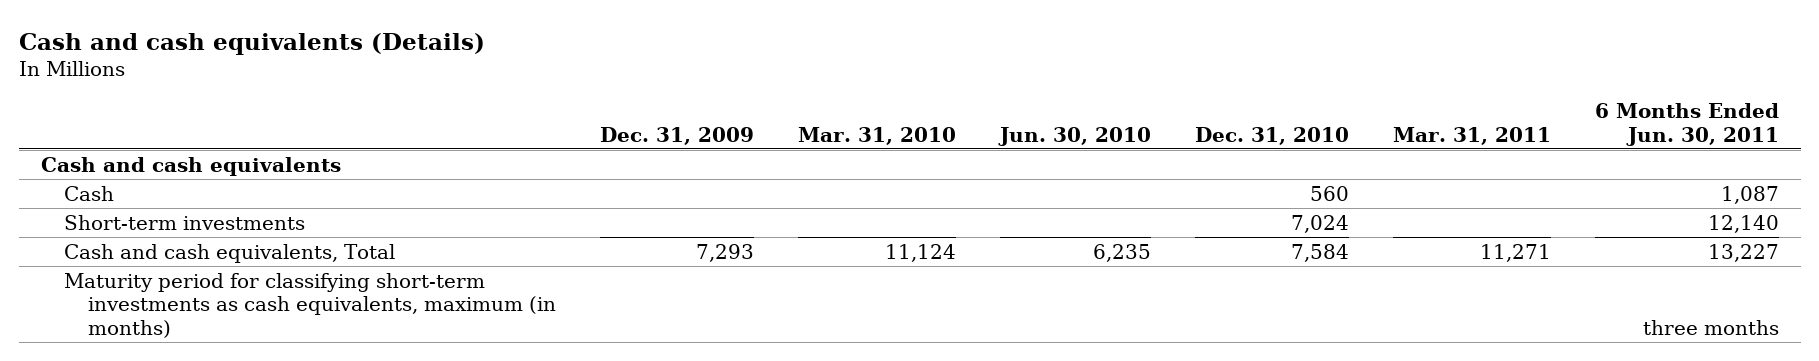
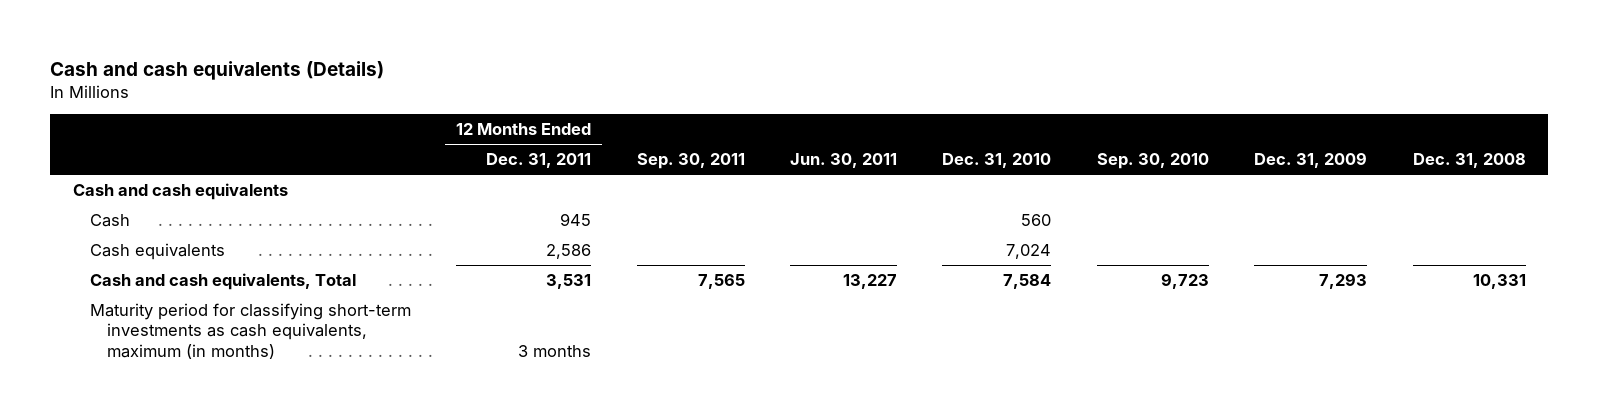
- | Dec. 31, 2009 | Mar. 31, 2010 | Jun. 30, 2010 | Dec. 31, 2010 | Mar. 31, 2011 | 6 Months Ended Jun. 30, 2011
+ | 12 Months Ended Dec. 31, 2011 | Sep. 30, 2011 | Jun. 30, 2011 | Dec. 31, 2010 | Sep. 30, 2010 | Dec. 31, 2009 | Dec. 31, 2008
- Short-term investments | | | | 7,024 | | 12,140
+ Cash equivalents | 2,586 | | | 7,024 | | |

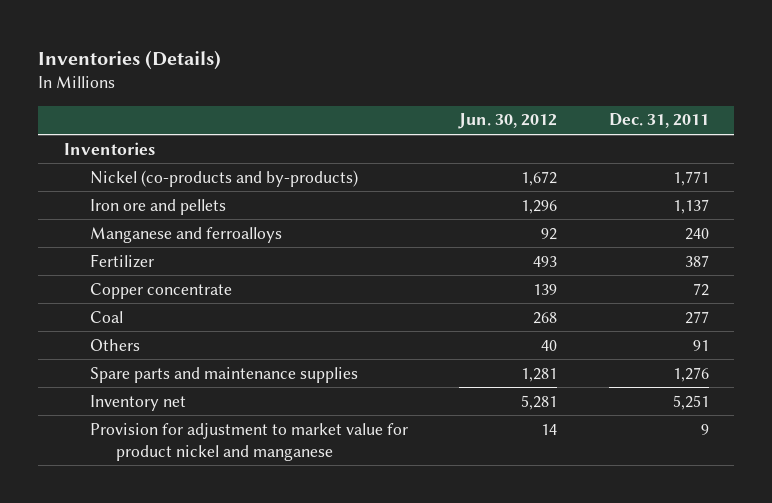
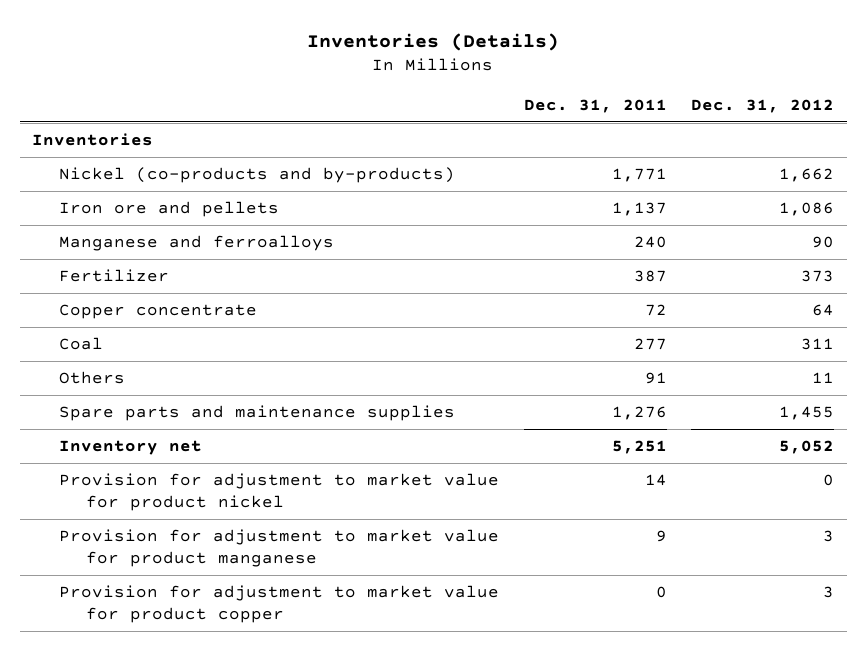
- | Jun. 30, 2012 | Dec. 31, 2011
+ | Dec. 31, 2011 | Dec. 31, 2012
- Provision for adjustment to market value for product nickel and manganese | 14 | 9
+ Provision for adjustment to market value for product nickel | 14 | 0
+ Provision for adjustment to market value for product manganese | 9 | 3
+ Provision for adjustment to market value for product copper | 0 | 3

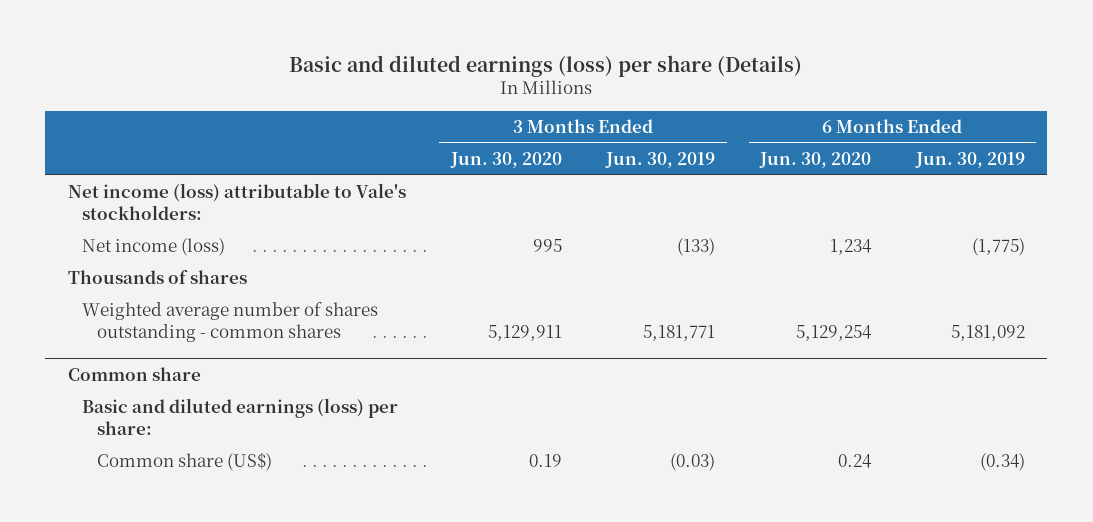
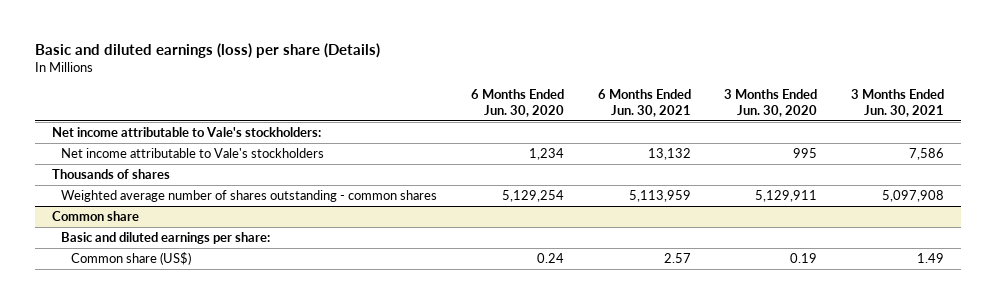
- | 3 Months Ended Jun. 30, 2020 | 3 Months Ended Jun. 30, 2019 | 6 Months Ended Jun. 30, 2020 | 6 Months Ended Jun. 30, 2019
+ | 6 Months Ended Jun. 30, 2020 | 6 Months Ended Jun. 30, 2021 | 3 Months Ended Jun. 30, 2020 | 3 Months Ended Jun. 30, 2021
- Net income (loss) attributable to Vale's stockholders:
- Net income (loss) | 995 | (133) | 1,234 | (1,775)
+ Net income attributable to Vale's stockholders:
+ Net income attributable to Vale's stockholders | 1,234 | 13,132 | 995 | 7,586
@ Common share
- Basic and diluted earnings (loss) per share:
+ Basic and diluted earnings per share:

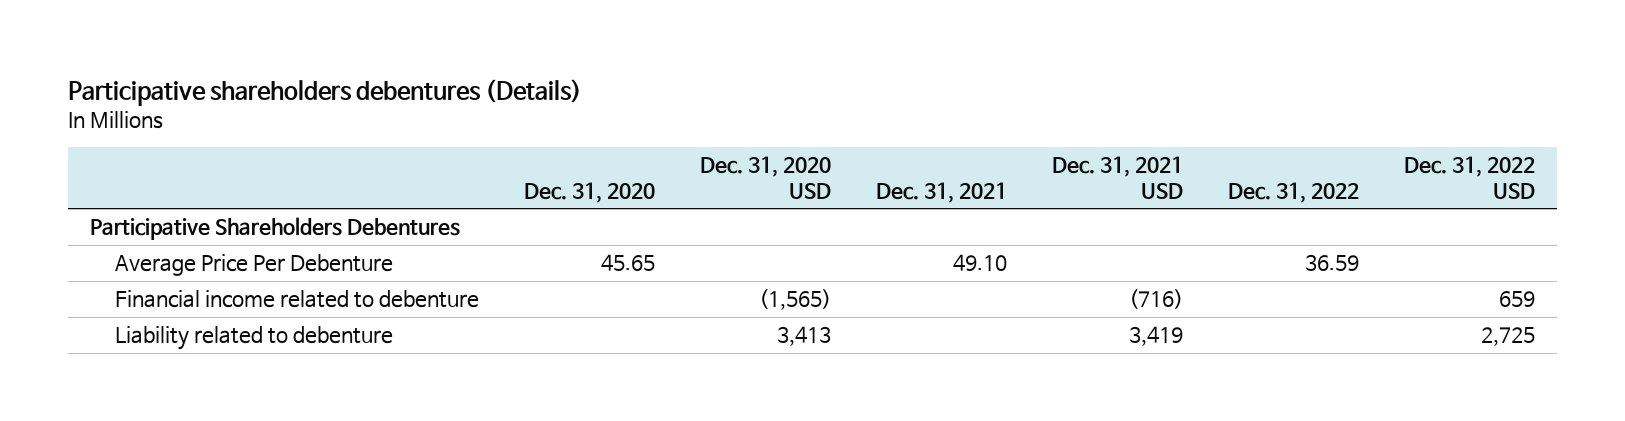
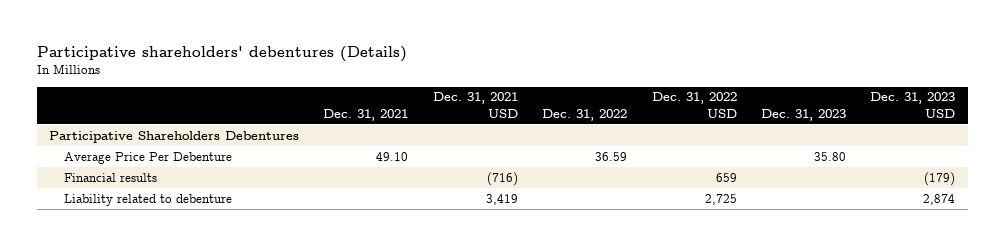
- Participative shareholders debentures (Details)
+ Participative shareholders' debentures (Details)
- | Dec. 31, 2020 | Dec. 31, 2020 USD | Dec. 31, 2021 | Dec. 31, 2021 USD | Dec. 31, 2022 | Dec. 31, 2022 USD
+ | Dec. 31, 2021 | Dec. 31, 2021 USD | Dec. 31, 2022 | Dec. 31, 2022 USD | Dec. 31, 2023 | Dec. 31, 2023 USD
- Financial income related to debenture | | (1,565) | | (716) | | 659
+ Financial results | | (716) | | 659 | | (179)

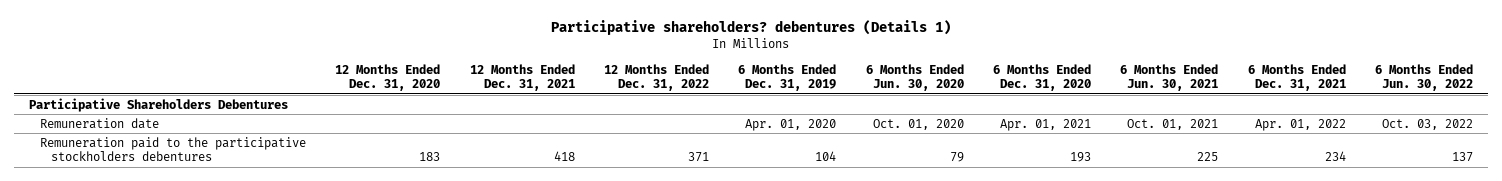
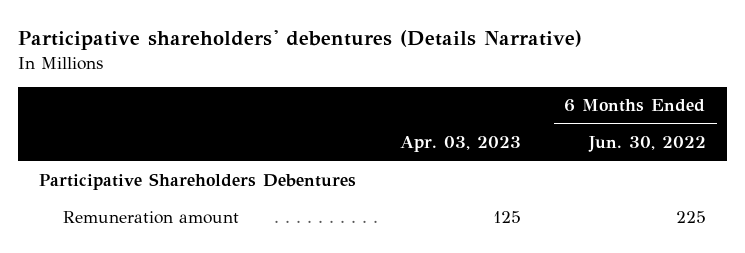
- Participative shareholders? debentures (Details 1)
+ Participative shareholders' debentures (Details Narrative)
- | 12 Months Ended Dec. 31, 2020 | 12 Months Ended Dec. 31, 2021 | 12 Months Ended Dec. 31, 2022 | 6 Months Ended Dec. 31, 2019 | 6 Months Ended Jun. 30, 2020 | 6 Months Ended Dec. 31, 2020 | 6 Months Ended Jun. 30, 2021 | 6 Months Ended Dec. 31, 2021 | 6 Months Ended Jun. 30, 2022
+ | Apr. 03, 2023 | 6 Months Ended Jun. 30, 2022
- Remuneration date | | | | Apr. 01, 2020 | Oct. 01, 2020 | Apr. 01, 2021 | Oct. 01, 2021 | Apr. 01, 2022 | Oct. 03, 2022
- Remuneration paid to the participative stockholders debentures | 183 | 418 | 371 | 104 | 79 | 193 | 225 | 234 | 137
+ Remuneration amount | 125 | 225

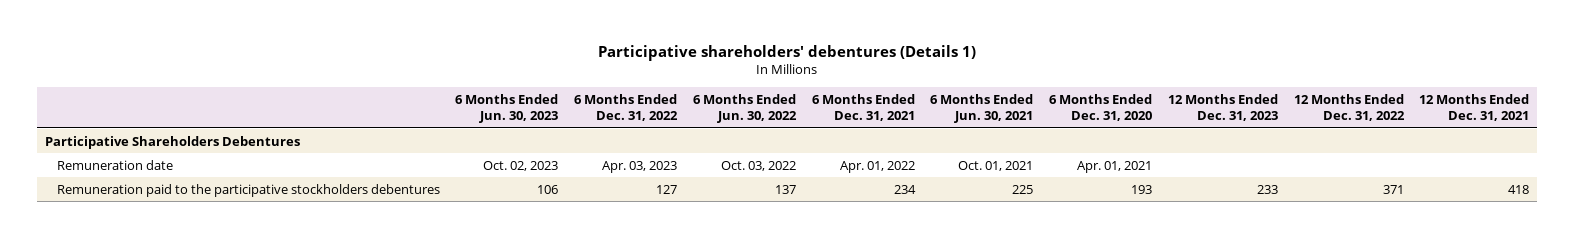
- Participative shareholders' debentures (Details Narrative)
+ Participative shareholders' debentures (Details 1)
- | Apr. 03, 2023 | 6 Months Ended Jun. 30, 2022
+ | 6 Months Ended Jun. 30, 2023 | 6 Months Ended Dec. 31, 2022 | 6 Months Ended Jun. 30, 2022 | 6 Months Ended Dec. 31, 2021 | 6 Months Ended Jun. 30, 2021 | 6 Months Ended Dec. 31, 2020 | 12 Months Ended Dec. 31, 2023 | 12 Months Ended Dec. 31, 2022 | 12 Months Ended Dec. 31, 2021
- Remuneration amount | 125 | 225
+ Remuneration date | Oct. 02, 2023 | Apr. 03, 2023 | Oct. 03, 2022 | Apr. 01, 2022 | Oct. 01, 2021 | Apr. 01, 2021 | | |
+ Remuneration paid to the participative stockholders debentures | 106 | 127 | 137 | 234 | 225 | 193 | 233 | 371 | 418

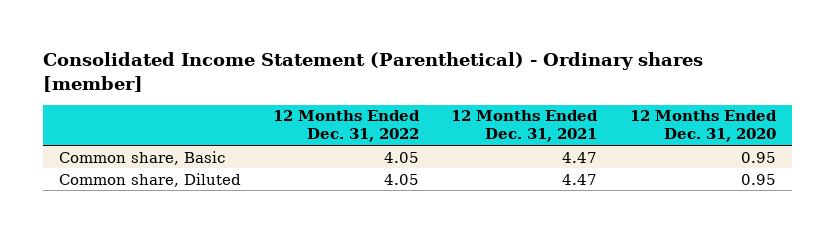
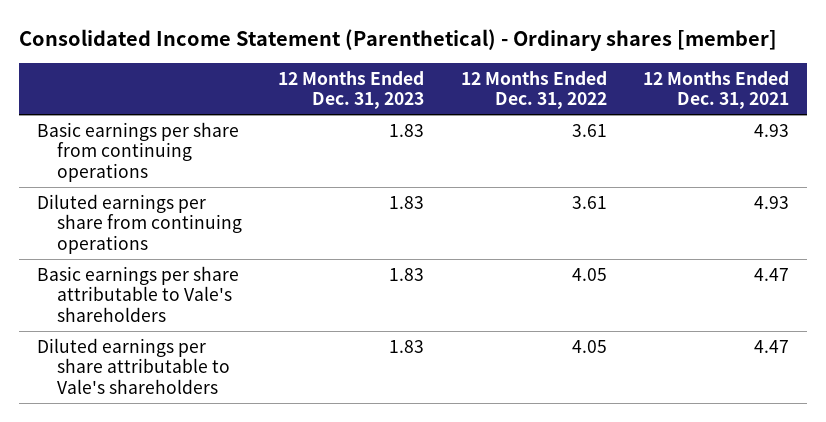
- | 12 Months Ended Dec. 31, 2022 | 12 Months Ended Dec. 31, 2021 | 12 Months Ended Dec. 31, 2020
+ | 12 Months Ended Dec. 31, 2023 | 12 Months Ended Dec. 31, 2022 | 12 Months Ended Dec. 31, 2021
- Common share, Basic | 4.05 | 4.47 | 0.95
- Common share, Diluted | 4.05 | 4.47 | 0.95
+ Basic earnings per share from continuing operations | 1.83 | 3.61 | 4.93
+ Diluted earnings per share from continuing operations | 1.83 | 3.61 | 4.93
+ Basic earnings per share attributable to Vale's shareholders | 1.83 | 4.05 | 4.47
+ Diluted earnings per share attributable to Vale's shareholders | 1.83 | 4.05 | 4.47

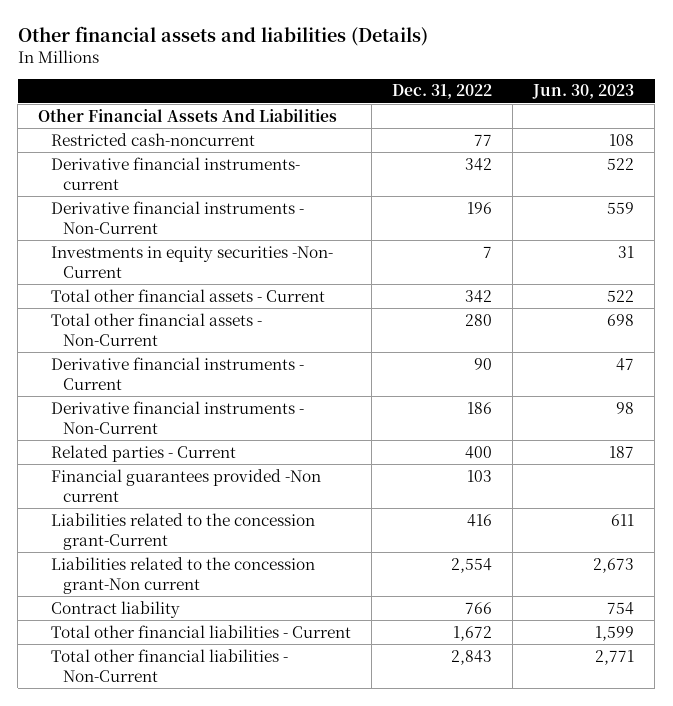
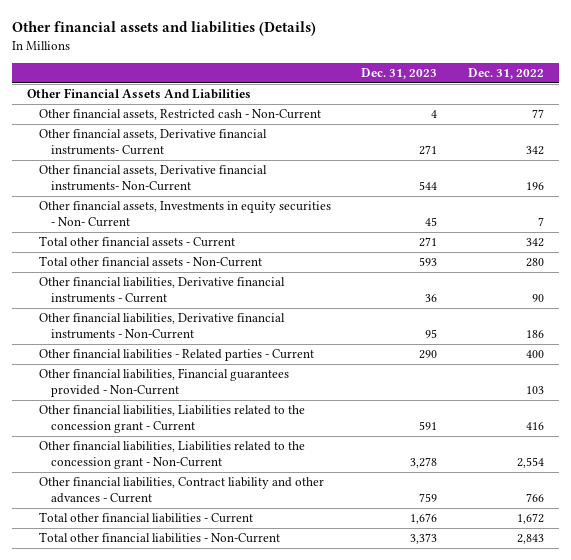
- | Dec. 31, 2022 | Jun. 30, 2023
+ | Dec. 31, 2023 | Dec. 31, 2022
- Restricted cash-noncurrent | 77 | 108
- Derivative financial instruments- current | 342 | 522
- Derivative financial instruments - Non-Current | 196 | 559
- Investments in equity securities -Non- Current | 7 | 31
+ Other financial assets, Restricted cash - Non-Current | 4 | 77
+ Other financial assets, Derivative financial instruments- Current | 271 | 342
+ Other financial assets, Derivative financial instruments- Non-Current | 544 | 196
+ Other financial assets, Investments in equity securities - Non- Current | 45 | 7
- Derivative financial instruments - Current | 90 | 47
- Derivative financial instruments - Non-Current | 186 | 98
- Related parties - Current | 400 | 187
- Financial guarantees provided -Non current | 103 |
- Liabilities related to the concession grant-Current | 416 | 611
- Liabilities related to the concession grant-Non current | 2,554 | 2,673
- Contract liability | 766 | 754
+ Other financial liabilities, Derivative financial instruments - Current | 36 | 90
+ Other financial liabilities, Derivative financial instruments - Non-Current | 95 | 186
+ Other financial liabilities - Related parties - Current | 290 | 400
+ Other financial liabilities, Financial guarantees provided - Non-Current | | 103
+ Other financial liabilities, Liabilities related to the concession grant - Current | 591 | 416
+ Other financial liabilities, Liabilities related to the concession grant - Non-Current | 3,278 | 2,554
+ Other financial liabilities, Contract liability and other advances - Current | 759 | 766

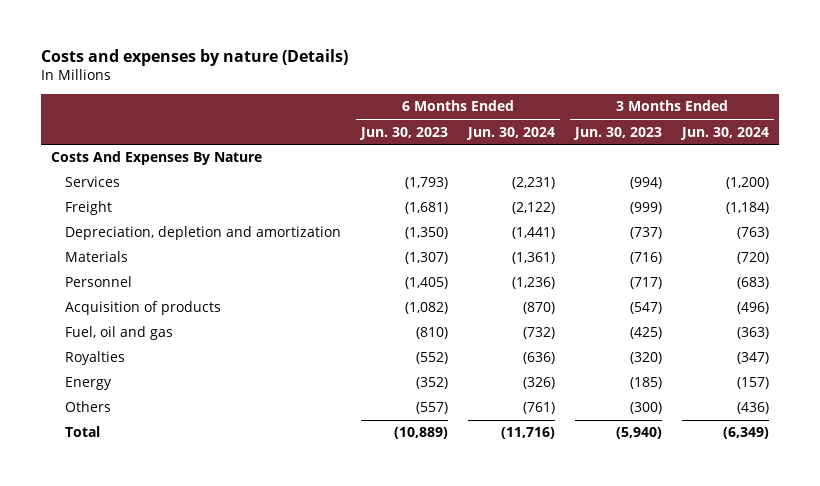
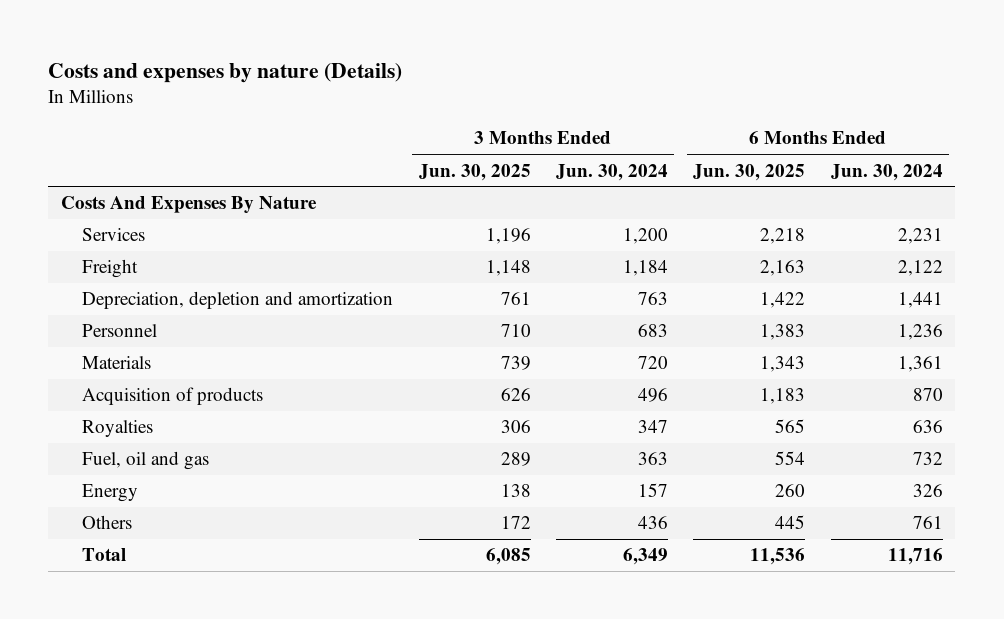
- | 6 Months Ended Jun. 30, 2023 | 6 Months Ended Jun. 30, 2024 | 3 Months Ended Jun. 30, 2023 | 3 Months Ended Jun. 30, 2024
+ | 3 Months Ended Jun. 30, 2025 | 3 Months Ended Jun. 30, 2024 | 6 Months Ended Jun. 30, 2025 | 6 Months Ended Jun. 30, 2024
- Services | (1,793) | (2,231) | (994) | (1,200)
- Freight | (1,681) | (2,122) | (999) | (1,184)
- Depreciation, depletion and amortization | (1,350) | (1,441) | (737) | (763)
- Materials | (1,307) | (1,361) | (716) | (720)
- Personnel | (1,405) | (1,236) | (717) | (683)
- Acquisition of products | (1,082) | (870) | (547) | (496)
- Fuel, oil and gas | (810) | (732) | (425) | (363)
- Royalties | (552) | (636) | (320) | (347)
- Energy | (352) | (326) | (185) | (157)
- Others | (557) | (761) | (300) | (436)
- Total | (10,889) | (11,716) | (5,940) | (6,349)
+ Services | 1,196 | 1,200 | 2,218 | 2,231
+ Freight | 1,148 | 1,184 | 2,163 | 2,122
+ Depreciation, depletion and amortization | 761 | 763 | 1,422 | 1,441
+ Personnel | 710 | 683 | 1,383 | 1,236
+ Materials | 739 | 720 | 1,343 | 1,361
+ Acquisition of products | 626 | 496 | 1,183 | 870
+ Royalties | 306 | 347 | 565 | 636
+ Fuel, oil and gas | 289 | 363 | 554 | 732
+ Energy | 138 | 157 | 260 | 326
+ Others | 172 | 436 | 445 | 761
+ Total | 6,085 | 6,349 | 11,536 | 11,716

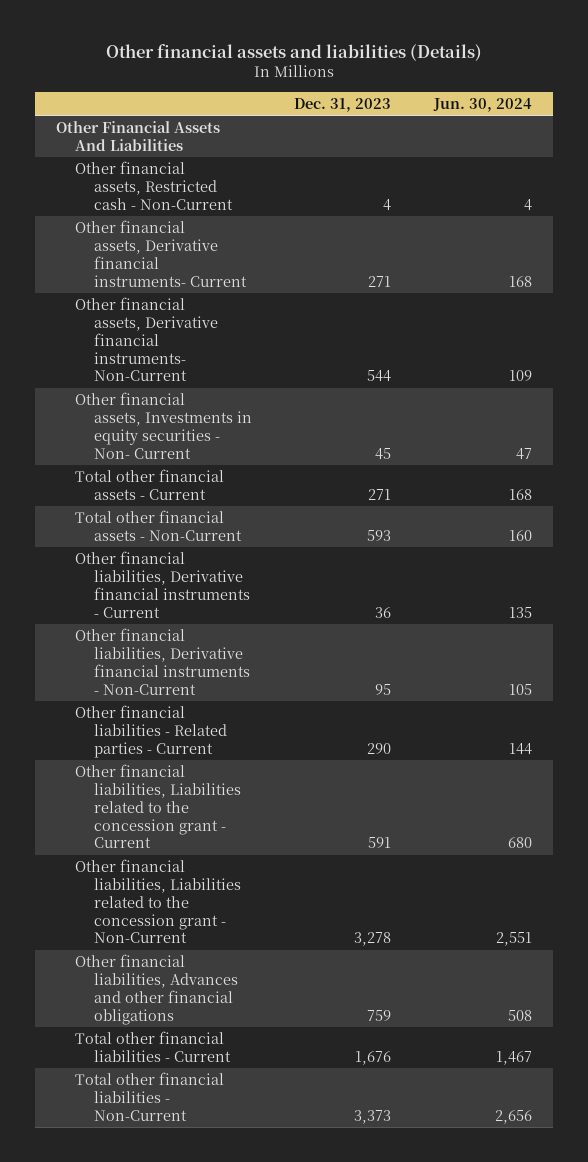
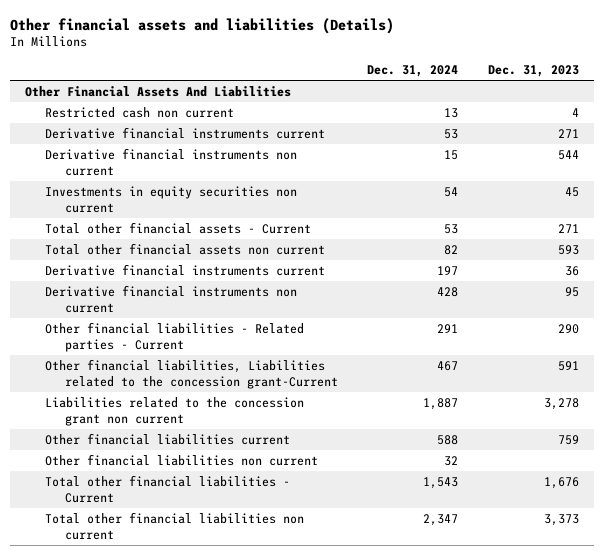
- | Dec. 31, 2023 | Jun. 30, 2024
+ | Dec. 31, 2024 | Dec. 31, 2023
- Other financial assets, Restricted cash - Non-Current | 4 | 4
- Other financial assets, Derivative financial instruments- Current | 271 | 168
- Other financial assets, Derivative financial instruments- Non-Current | 544 | 109
- Other financial assets, Investments in equity securities - Non- Current | 45 | 47
+ Restricted cash non current | 13 | 4
+ Derivative financial instruments current | 53 | 271
+ Derivative financial instruments non current | 15 | 544
+ Investments in equity securities non current | 54 | 45
- Total other financial assets - Non-Current | 593 | 160
- Other financial liabilities, Derivative financial instruments - Current | 36 | 135
- Other financial liabilities, Derivative financial instruments - Non-Current | 95 | 105
+ Total other financial assets non current | 82 | 593
+ Derivative financial instruments current | 197 | 36
+ Derivative financial instruments non current | 428 | 95
- Other financial liabilities, Liabilities related to the concession grant - Current | 591 | 680
- Other financial liabilities, Liabilities related to the concession grant - Non-Current | 3,278 | 2,551
- Other financial liabilities, Advances and other financial obligations | 759 | 508
+ Other financial liabilities, Liabilities related to the concession grant-Current | 467 | 591
+ Liabilities related to the concession grant non current | 1,887 | 3,278
+ Other financial liabilities current | 588 | 759
+ Other financial liabilities non current | 32 |
- Total other financial liabilities - Non-Current | 3,373 | 2,656
+ Total other financial liabilities non current | 2,347 | 3,373

